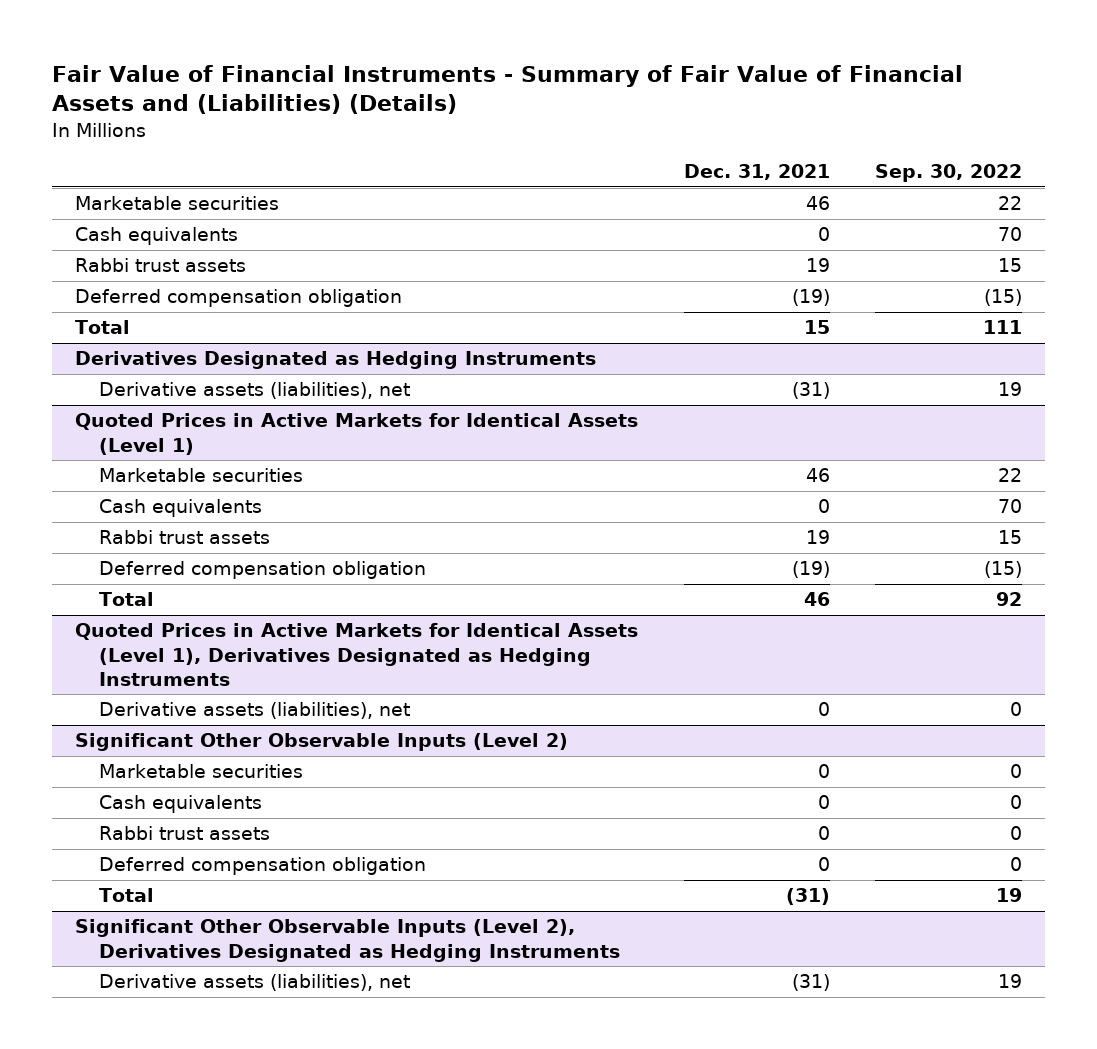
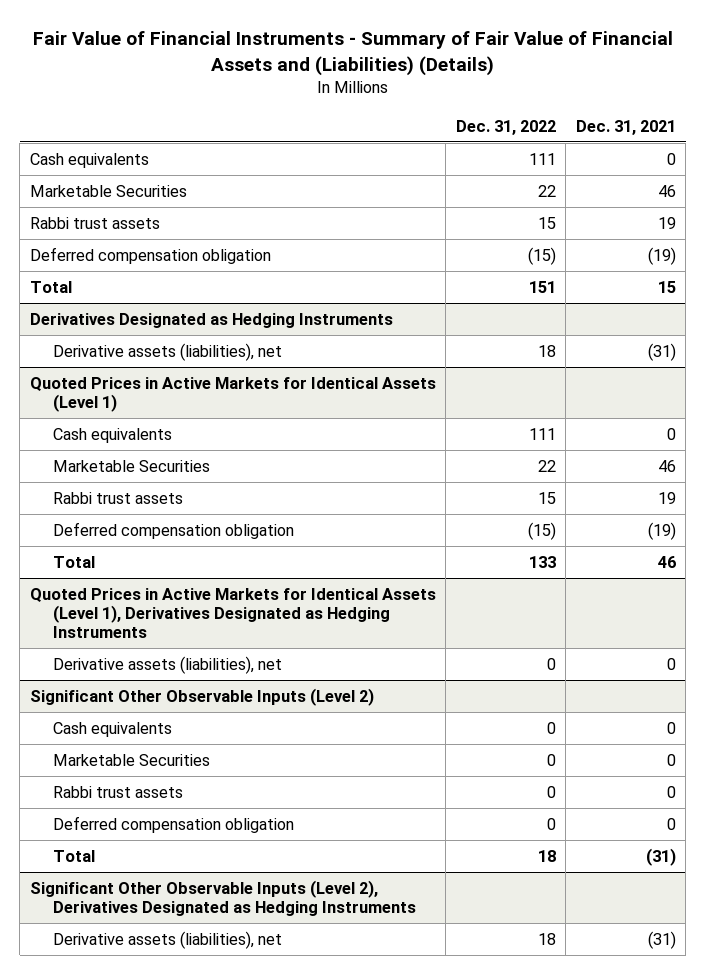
- | Dec. 31, 2021 | Sep. 30, 2022
+ | Dec. 31, 2022 | Dec. 31, 2021
- Marketable securities | 46 | 22
+ Marketable Securities | 22 | 46
@ Quoted Prices in Active Markets for Identical Assets (Level 1)
- Marketable securities | 46 | 22
+ Marketable Securities | 22 | 46
@ Significant Other Observable Inputs (Level 2)
- Marketable securities | 0 | 0
+ Marketable Securities | 0 | 0

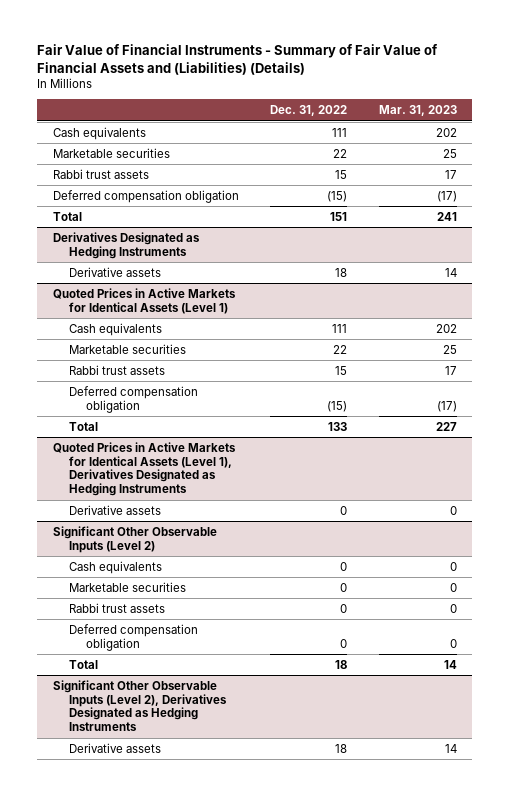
- | Dec. 31, 2022 | Dec. 31, 2021
+ | Dec. 31, 2022 | Mar. 31, 2023
- Marketable Securities | 22 | 46
+ Marketable securities | 22 | 25
@ Derivatives Designated as Hedging Instruments
- Derivative assets (liabilities), net | 18 | (31)
+ Derivative assets | 18 | 14
@ Quoted Prices in Active Markets for Identical Assets (Level 1)
- Marketable Securities | 22 | 46
+ Marketable securities | 22 | 25
@ Quoted Prices in Active Markets for Identical Assets (Level 1), Derivatives Designated as Hedging Instruments
- Derivative assets (liabilities), net | 0 | 0
+ Derivative assets | 0 | 0
@ Significant Other Observable Inputs (Level 2)
- Marketable Securities | 0 | 0
+ Marketable securities | 0 | 0
@ Significant Other Observable Inputs (Level 2), Derivatives Designated as Hedging Instruments
- Derivative assets (liabilities), net | 18 | (31)
+ Derivative assets | 18 | 14

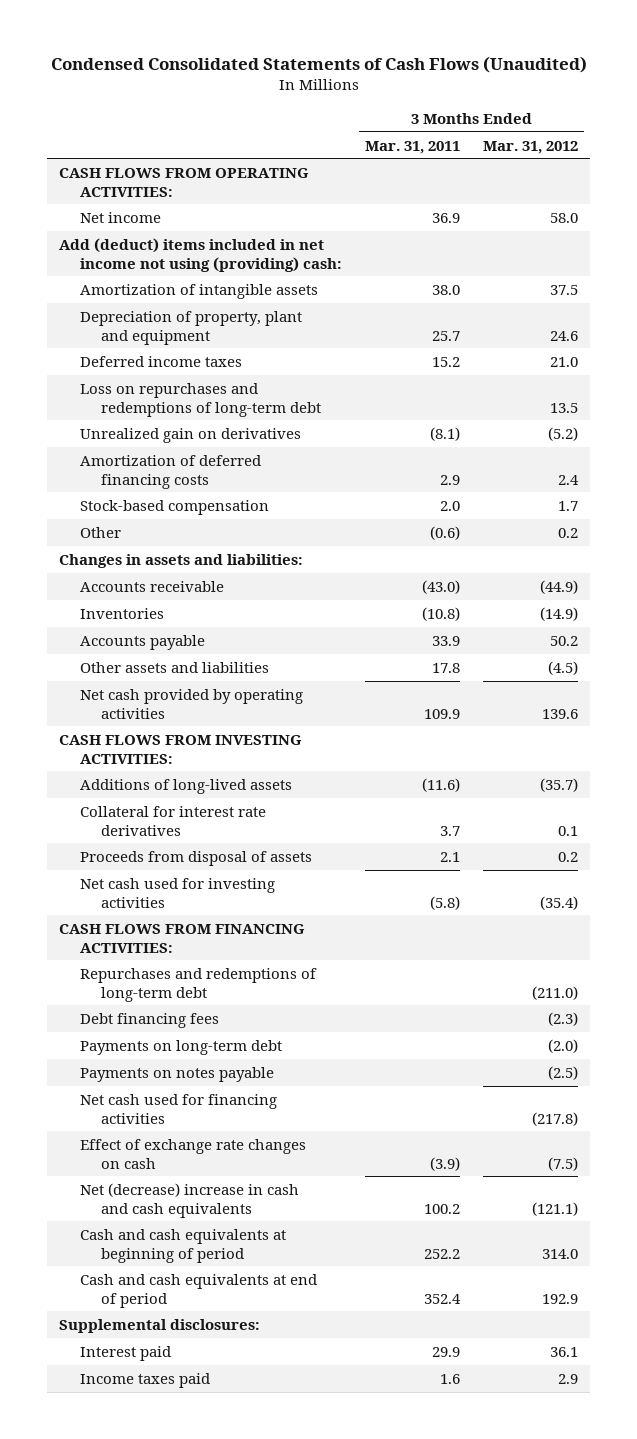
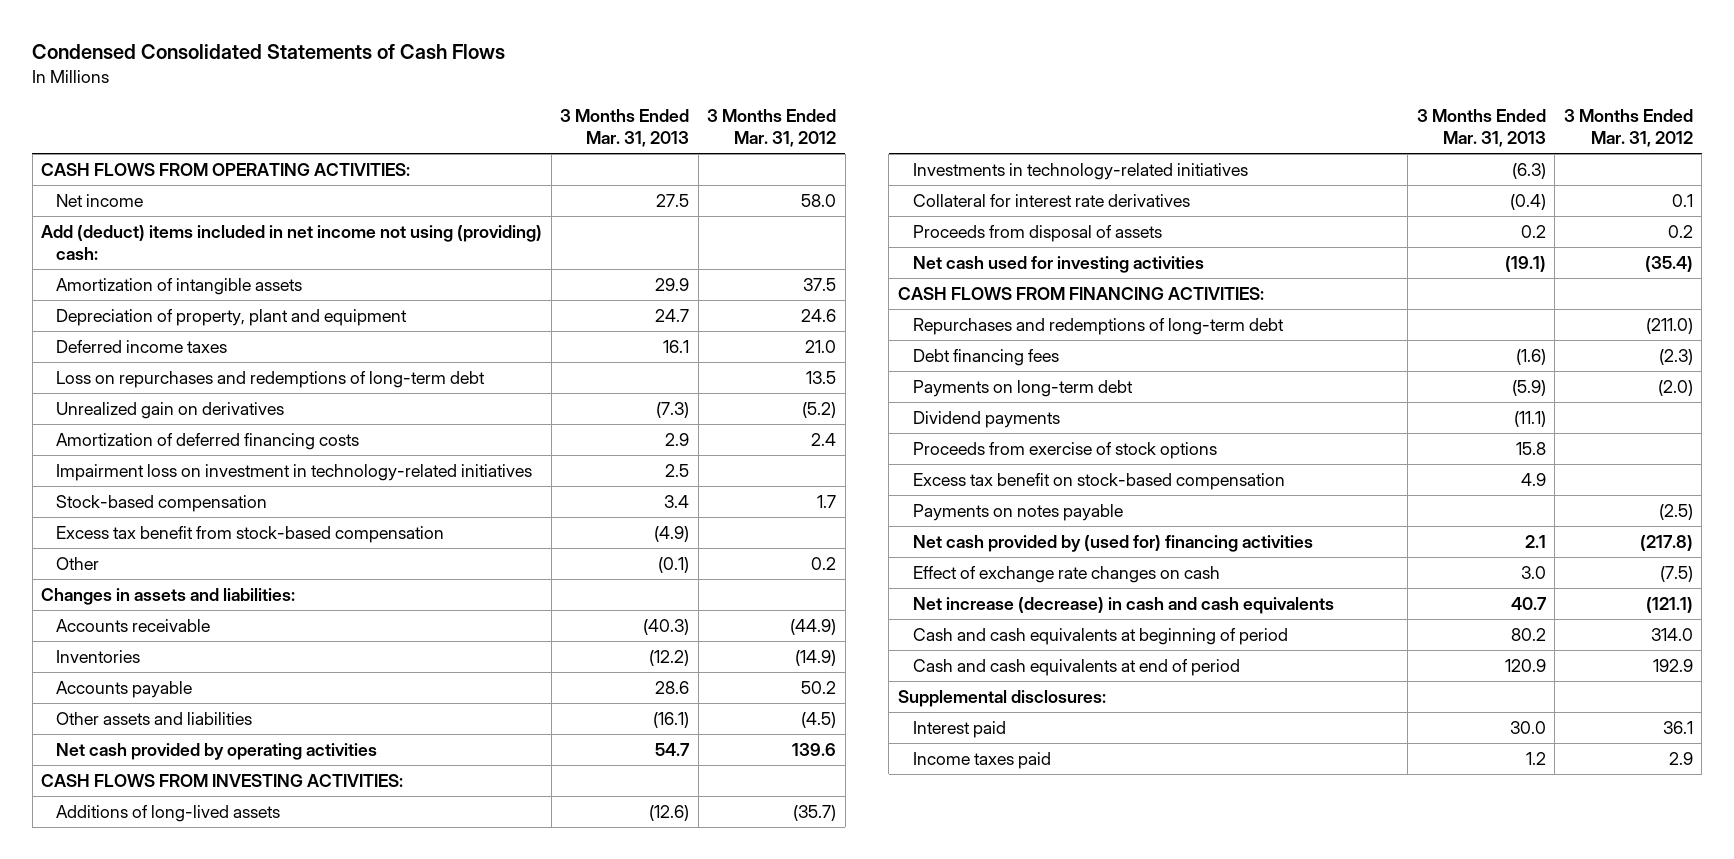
- Condensed Consolidated Statements of Cash Flows (Unaudited)
+ Condensed Consolidated Statements of Cash Flows
- | 3 Months Ended Mar. 31, 2011 | 3 Months Ended Mar. 31, 2012
+ | 3 Months Ended Mar. 31, 2013 | 3 Months Ended Mar. 31, 2012
+ Impairment loss on investment in technology-related initiatives | 2.5 |
+ Excess tax benefit from stock-based compensation | (4.9) |
+ Investments in technology-related initiatives | (6.3) |
+ Dividend payments | (11.1) |
+ Proceeds from exercise of stock options | 15.8 |
+ Excess tax benefit on stock-based compensation | 4.9 |
- Net cash used for financing activities | | (217.8)
+ Net cash provided by (used for) financing activities | 2.1 | (217.8)
- Net (decrease) increase in cash and cash equivalents | 100.2 | (121.1)
+ Net increase (decrease) in cash and cash equivalents | 40.7 | (121.1)

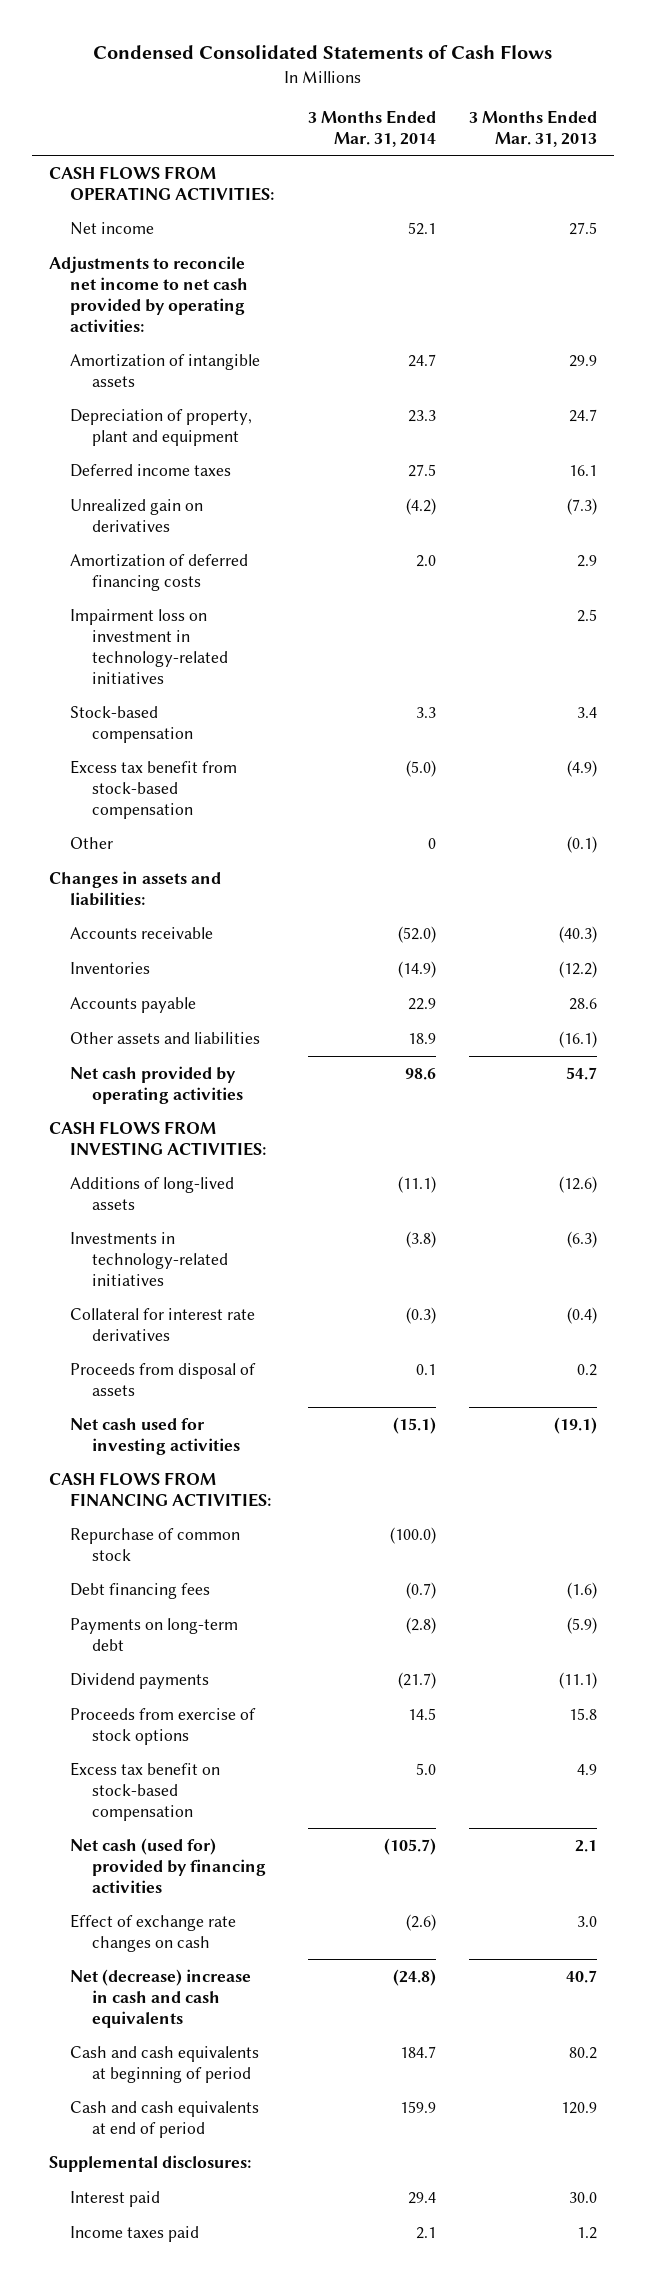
- | 3 Months Ended Mar. 31, 2013 | 3 Months Ended Mar. 31, 2012
+ | 3 Months Ended Mar. 31, 2014 | 3 Months Ended Mar. 31, 2013
- Add (deduct) items included in net income not using (providing) cash:
+ Adjustments to reconcile net income to net cash provided by operating activities:
- Loss on repurchases and redemptions of long-term debt | | 13.5
- Repurchases and redemptions of long-term debt | | (211.0)
+ Repurchase of common stock | (100.0) |
- Payments on notes payable | | (2.5)
- Net cash provided by (used for) financing activities | 2.1 | (217.8)
+ Net cash (used for) provided by financing activities | (105.7) | 2.1
- Net increase (decrease) in cash and cash equivalents | 40.7 | (121.1)
+ Net (decrease) increase in cash and cash equivalents | (24.8) | 40.7

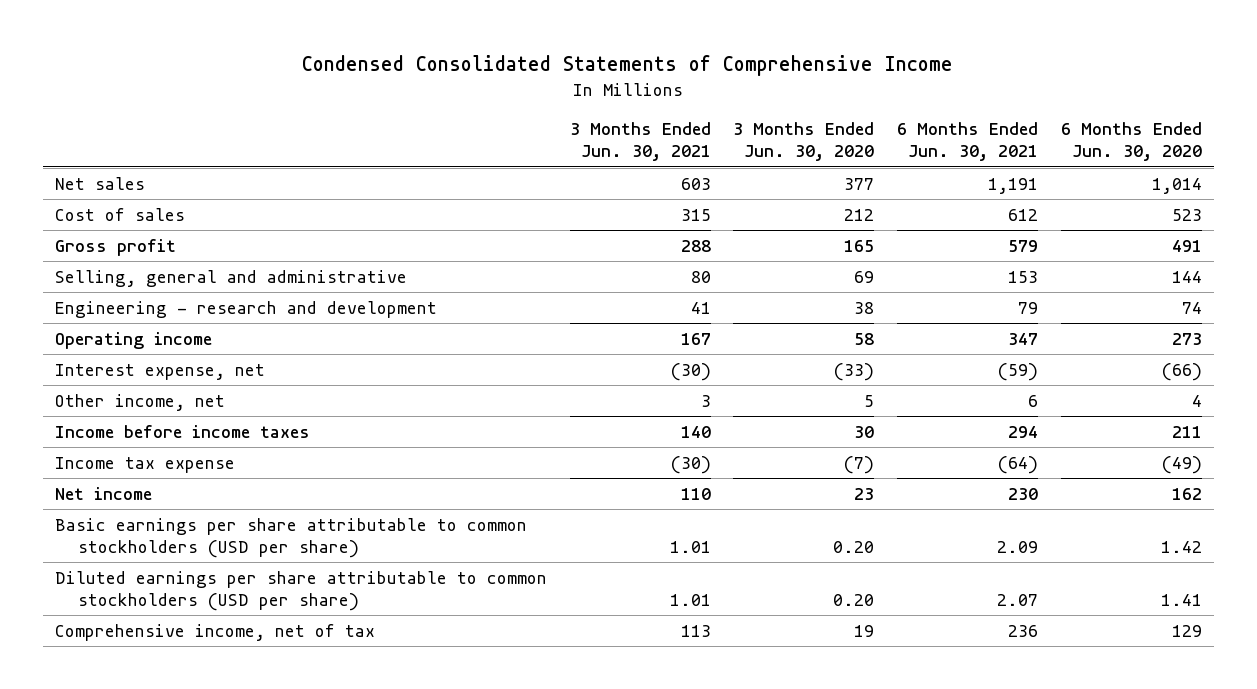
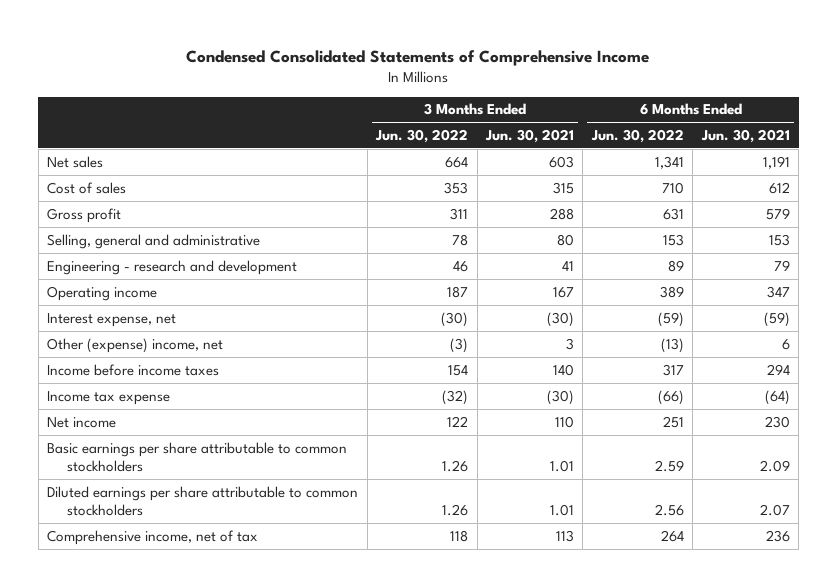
- | 3 Months Ended Jun. 30, 2021 | 3 Months Ended Jun. 30, 2020 | 6 Months Ended Jun. 30, 2021 | 6 Months Ended Jun. 30, 2020
+ | 3 Months Ended Jun. 30, 2022 | 3 Months Ended Jun. 30, 2021 | 6 Months Ended Jun. 30, 2022 | 6 Months Ended Jun. 30, 2021
- Other income, net | 3 | 5 | 6 | 4
+ Other (expense) income, net | (3) | 3 | (13) | 6
- Basic earnings per share attributable to common stockholders (USD per share) | 1.01 | 0.20 | 2.09 | 1.42
- Diluted earnings per share attributable to common stockholders (USD per share) | 1.01 | 0.20 | 2.07 | 1.41
+ Basic earnings per share attributable to common stockholders | 1.26 | 1.01 | 2.59 | 2.09
+ Diluted earnings per share attributable to common stockholders | 1.26 | 1.01 | 2.56 | 2.07

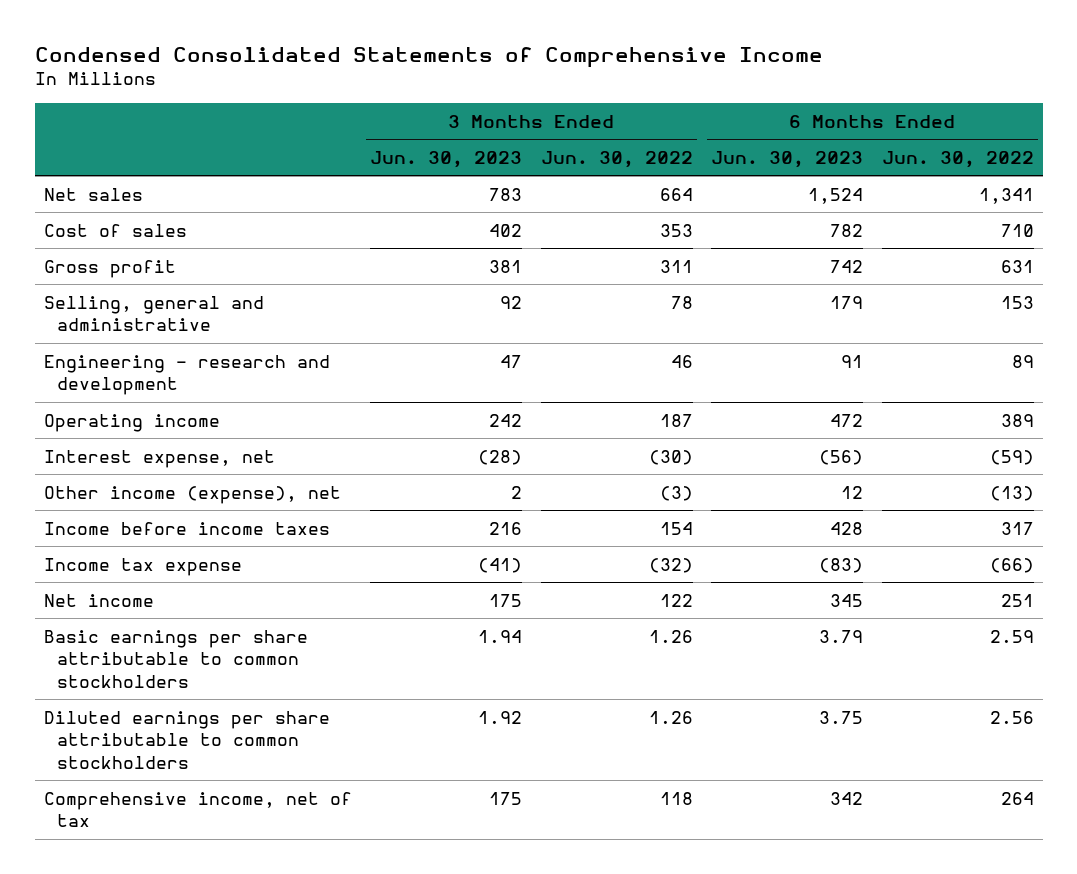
- | 3 Months Ended Jun. 30, 2022 | 3 Months Ended Jun. 30, 2021 | 6 Months Ended Jun. 30, 2022 | 6 Months Ended Jun. 30, 2021
+ | 3 Months Ended Jun. 30, 2023 | 3 Months Ended Jun. 30, 2022 | 6 Months Ended Jun. 30, 2023 | 6 Months Ended Jun. 30, 2022
- Other (expense) income, net | (3) | 3 | (13) | 6
+ Other income (expense), net | 2 | (3) | 12 | (13)

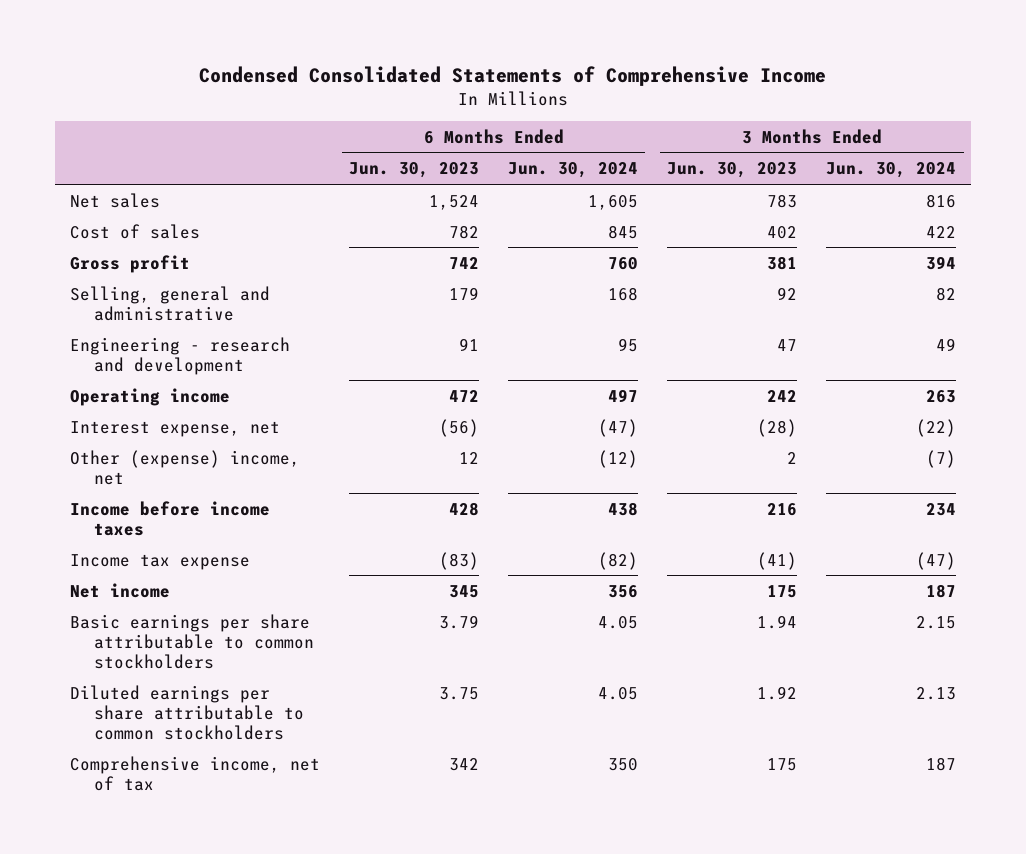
- | 3 Months Ended Jun. 30, 2023 | 3 Months Ended Jun. 30, 2022 | 6 Months Ended Jun. 30, 2023 | 6 Months Ended Jun. 30, 2022
+ | 6 Months Ended Jun. 30, 2023 | 6 Months Ended Jun. 30, 2024 | 3 Months Ended Jun. 30, 2023 | 3 Months Ended Jun. 30, 2024
- Other income (expense), net | 2 | (3) | 12 | (13)
+ Other (expense) income, net | 12 | (12) | 2 | (7)

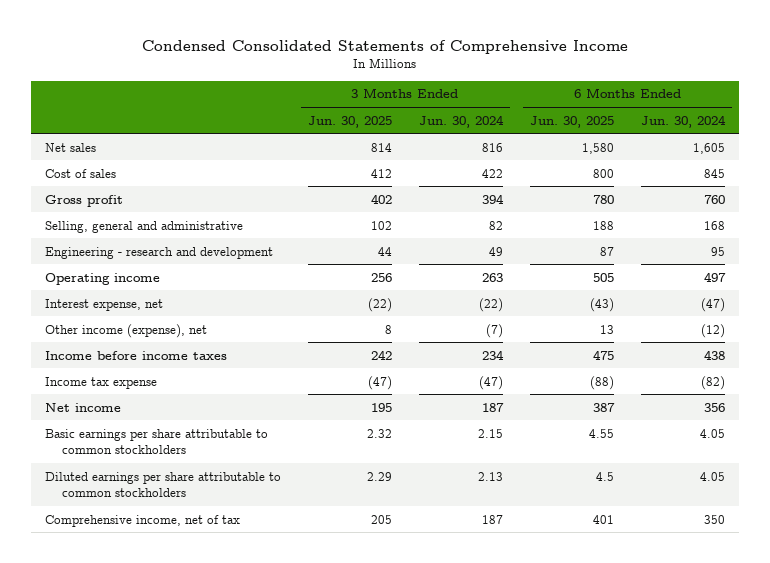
- | 6 Months Ended Jun. 30, 2023 | 6 Months Ended Jun. 30, 2024 | 3 Months Ended Jun. 30, 2023 | 3 Months Ended Jun. 30, 2024
+ | 3 Months Ended Jun. 30, 2025 | 3 Months Ended Jun. 30, 2024 | 6 Months Ended Jun. 30, 2025 | 6 Months Ended Jun. 30, 2024
- Other (expense) income, net | 12 | (12) | 2 | (7)
+ Other income (expense), net | 8 | (7) | 13 | (12)

